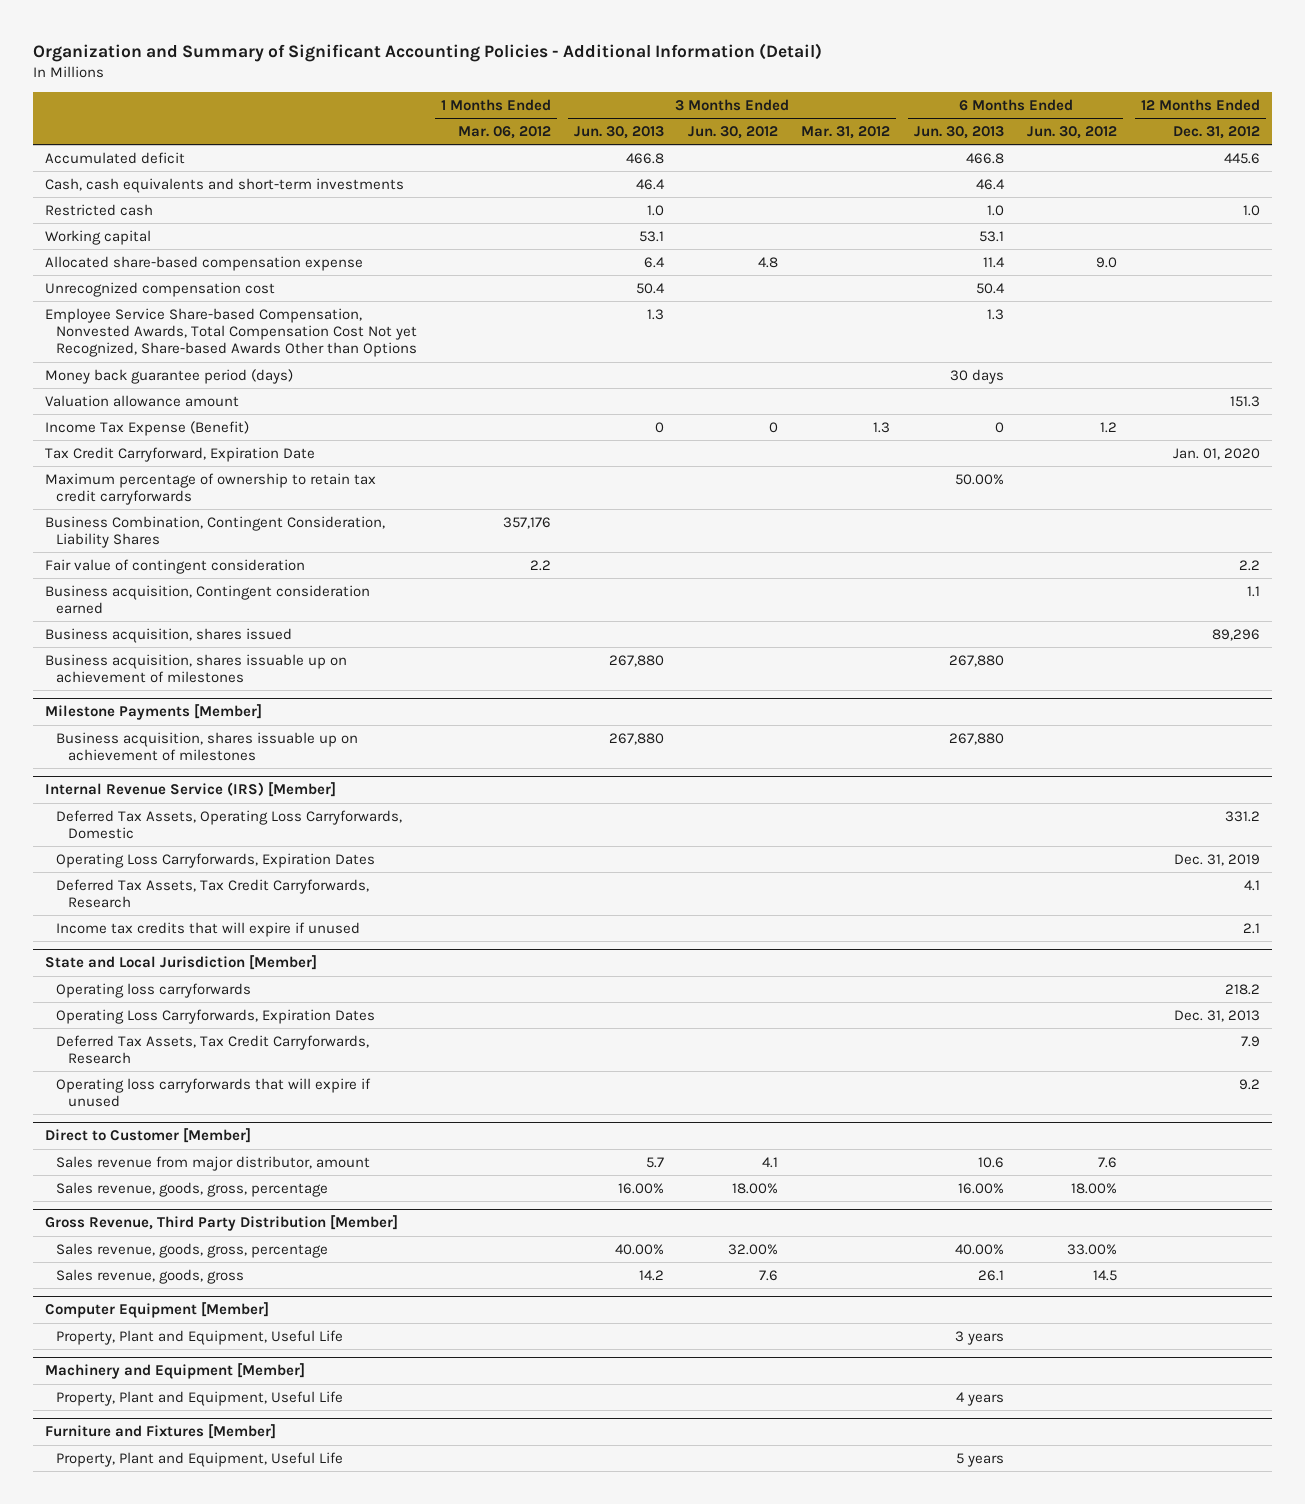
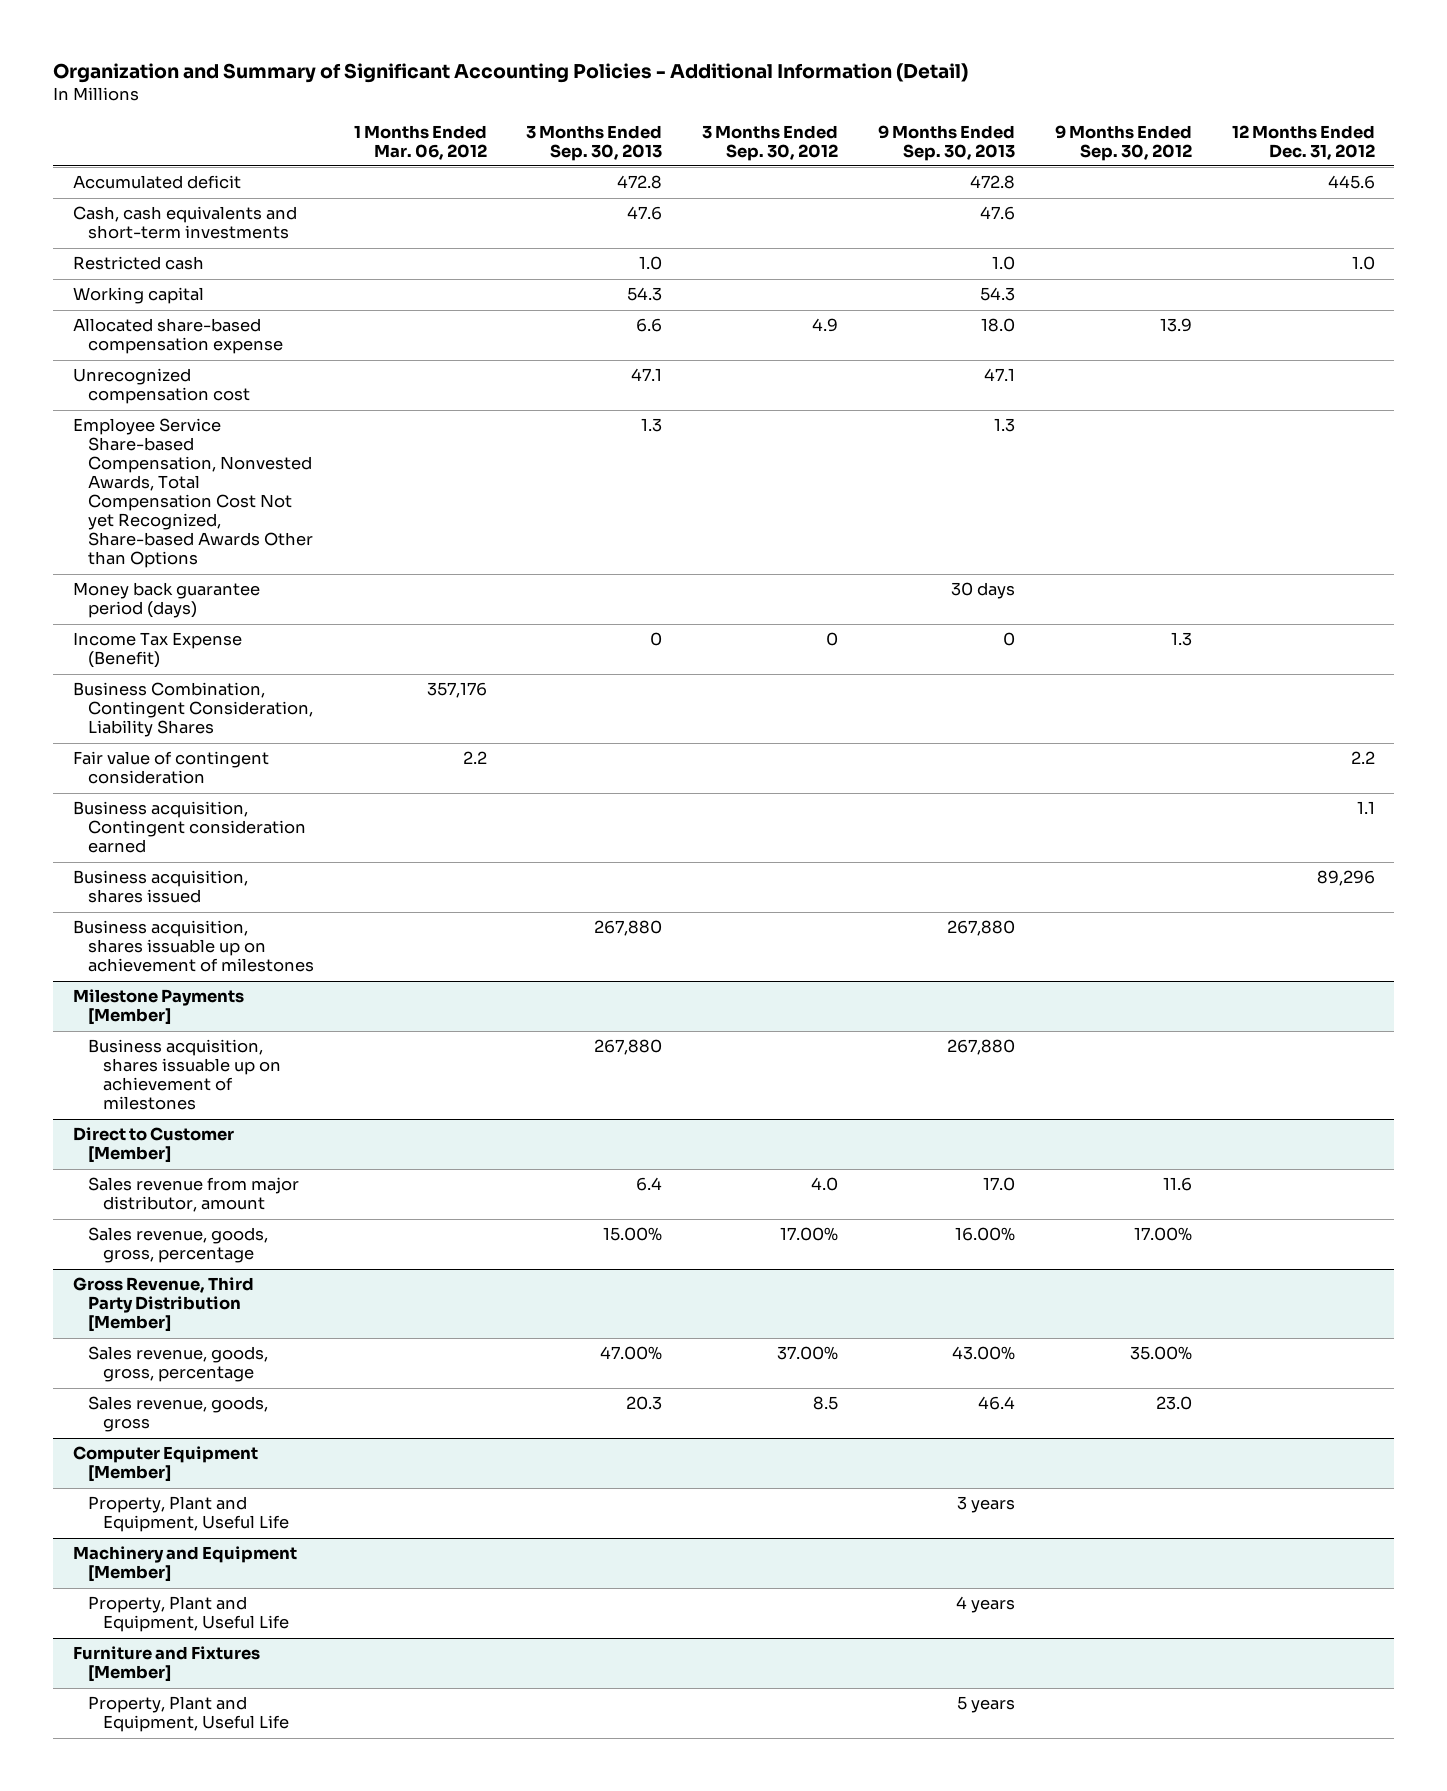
- | 1 Months Ended Mar. 06, 2012 | 3 Months Ended Jun. 30, 2013 | 3 Months Ended Jun. 30, 2012 | 3 Months Ended Mar. 31, 2012 | 6 Months Ended Jun. 30, 2013 | 6 Months Ended Jun. 30, 2012 | 12 Months Ended Dec. 31, 2012
+ | 1 Months Ended Mar. 06, 2012 | 3 Months Ended Sep. 30, 2013 | 3 Months Ended Sep. 30, 2012 | 9 Months Ended Sep. 30, 2013 | 9 Months Ended Sep. 30, 2012 | 12 Months Ended Dec. 31, 2012
- Valuation allowance amount | | | | | | | 151.3
- Tax Credit Carryforward, Expiration Date | | | | | | | Jan. 01, 2020
- Maximum percentage of ownership to retain tax credit carryforwards | | | | | 50.00% | |
- Internal Revenue Service (IRS) [Member]
- Deferred Tax Assets, Operating Loss Carryforwards, Domestic | | | | | | | 331.2
- Operating Loss Carryforwards, Expiration Dates | | | | | | | Dec. 31, 2019
- Deferred Tax Assets, Tax Credit Carryforwards, Research | | | | | | | 4.1
- Income tax credits that will expire if unused | | | | | | | 2.1
- State and Local Jurisdiction [Member]
- Operating loss carryforwards | | | | | | | 218.2
- Operating Loss Carryforwards, Expiration Dates | | | | | | | Dec. 31, 2013
- Deferred Tax Assets, Tax Credit Carryforwards, Research | | | | | | | 7.9
- Operating loss carryforwards that will expire if unused | | | | | | | 9.2

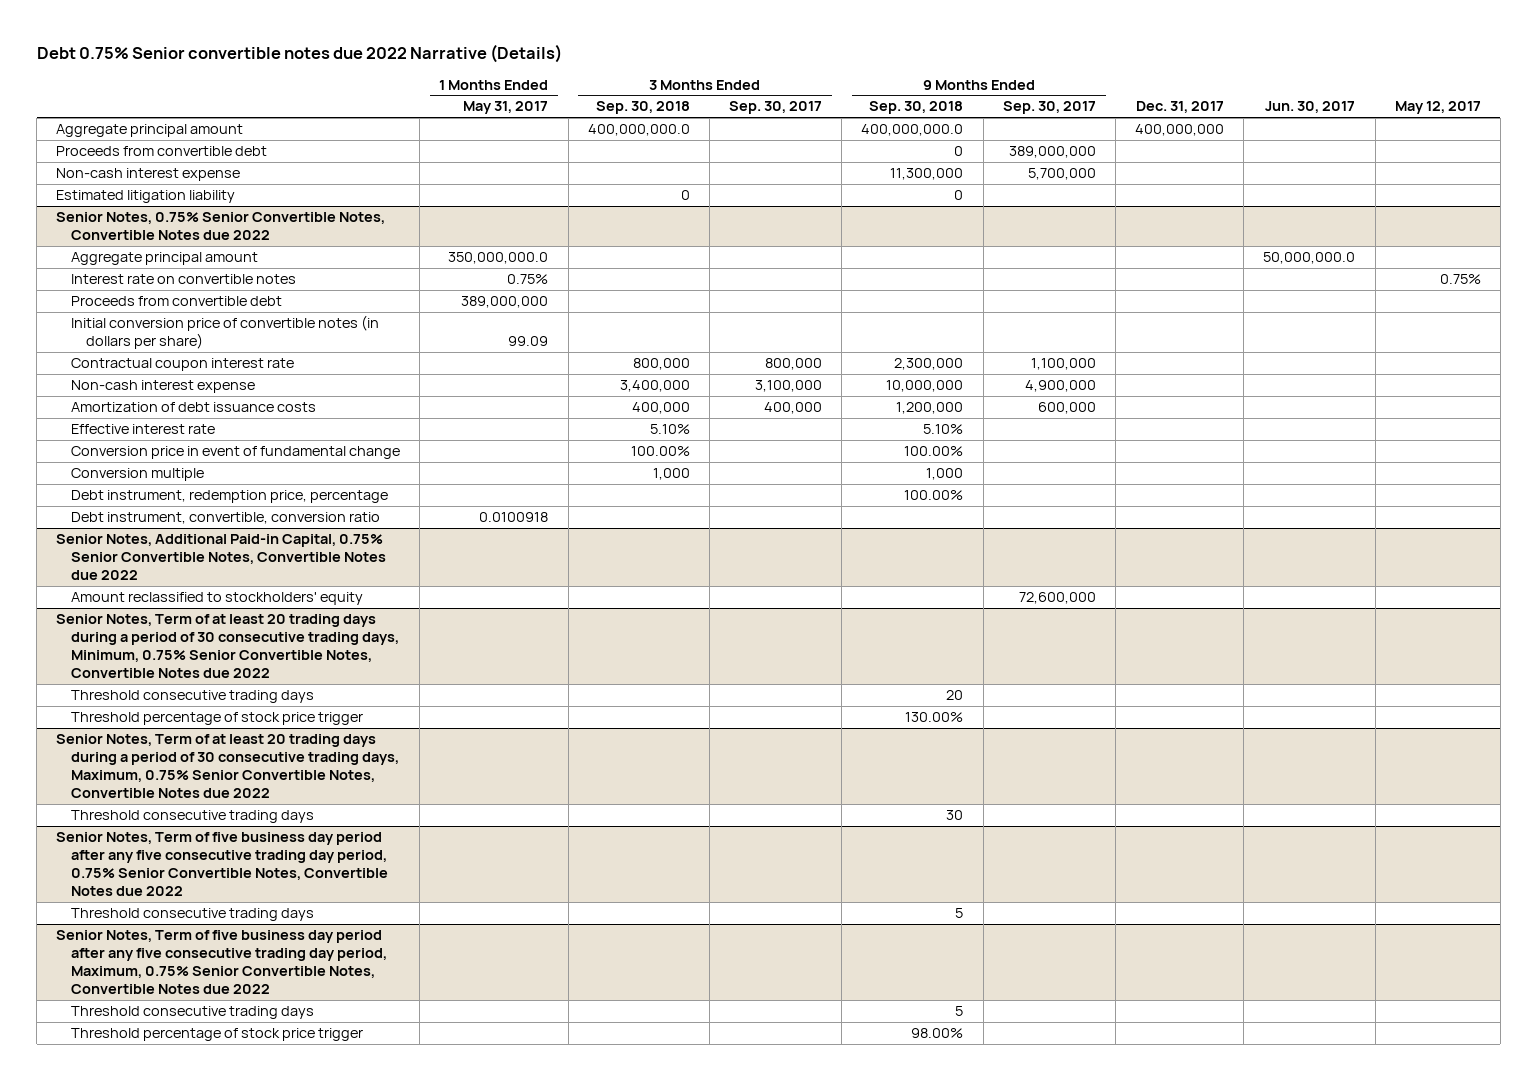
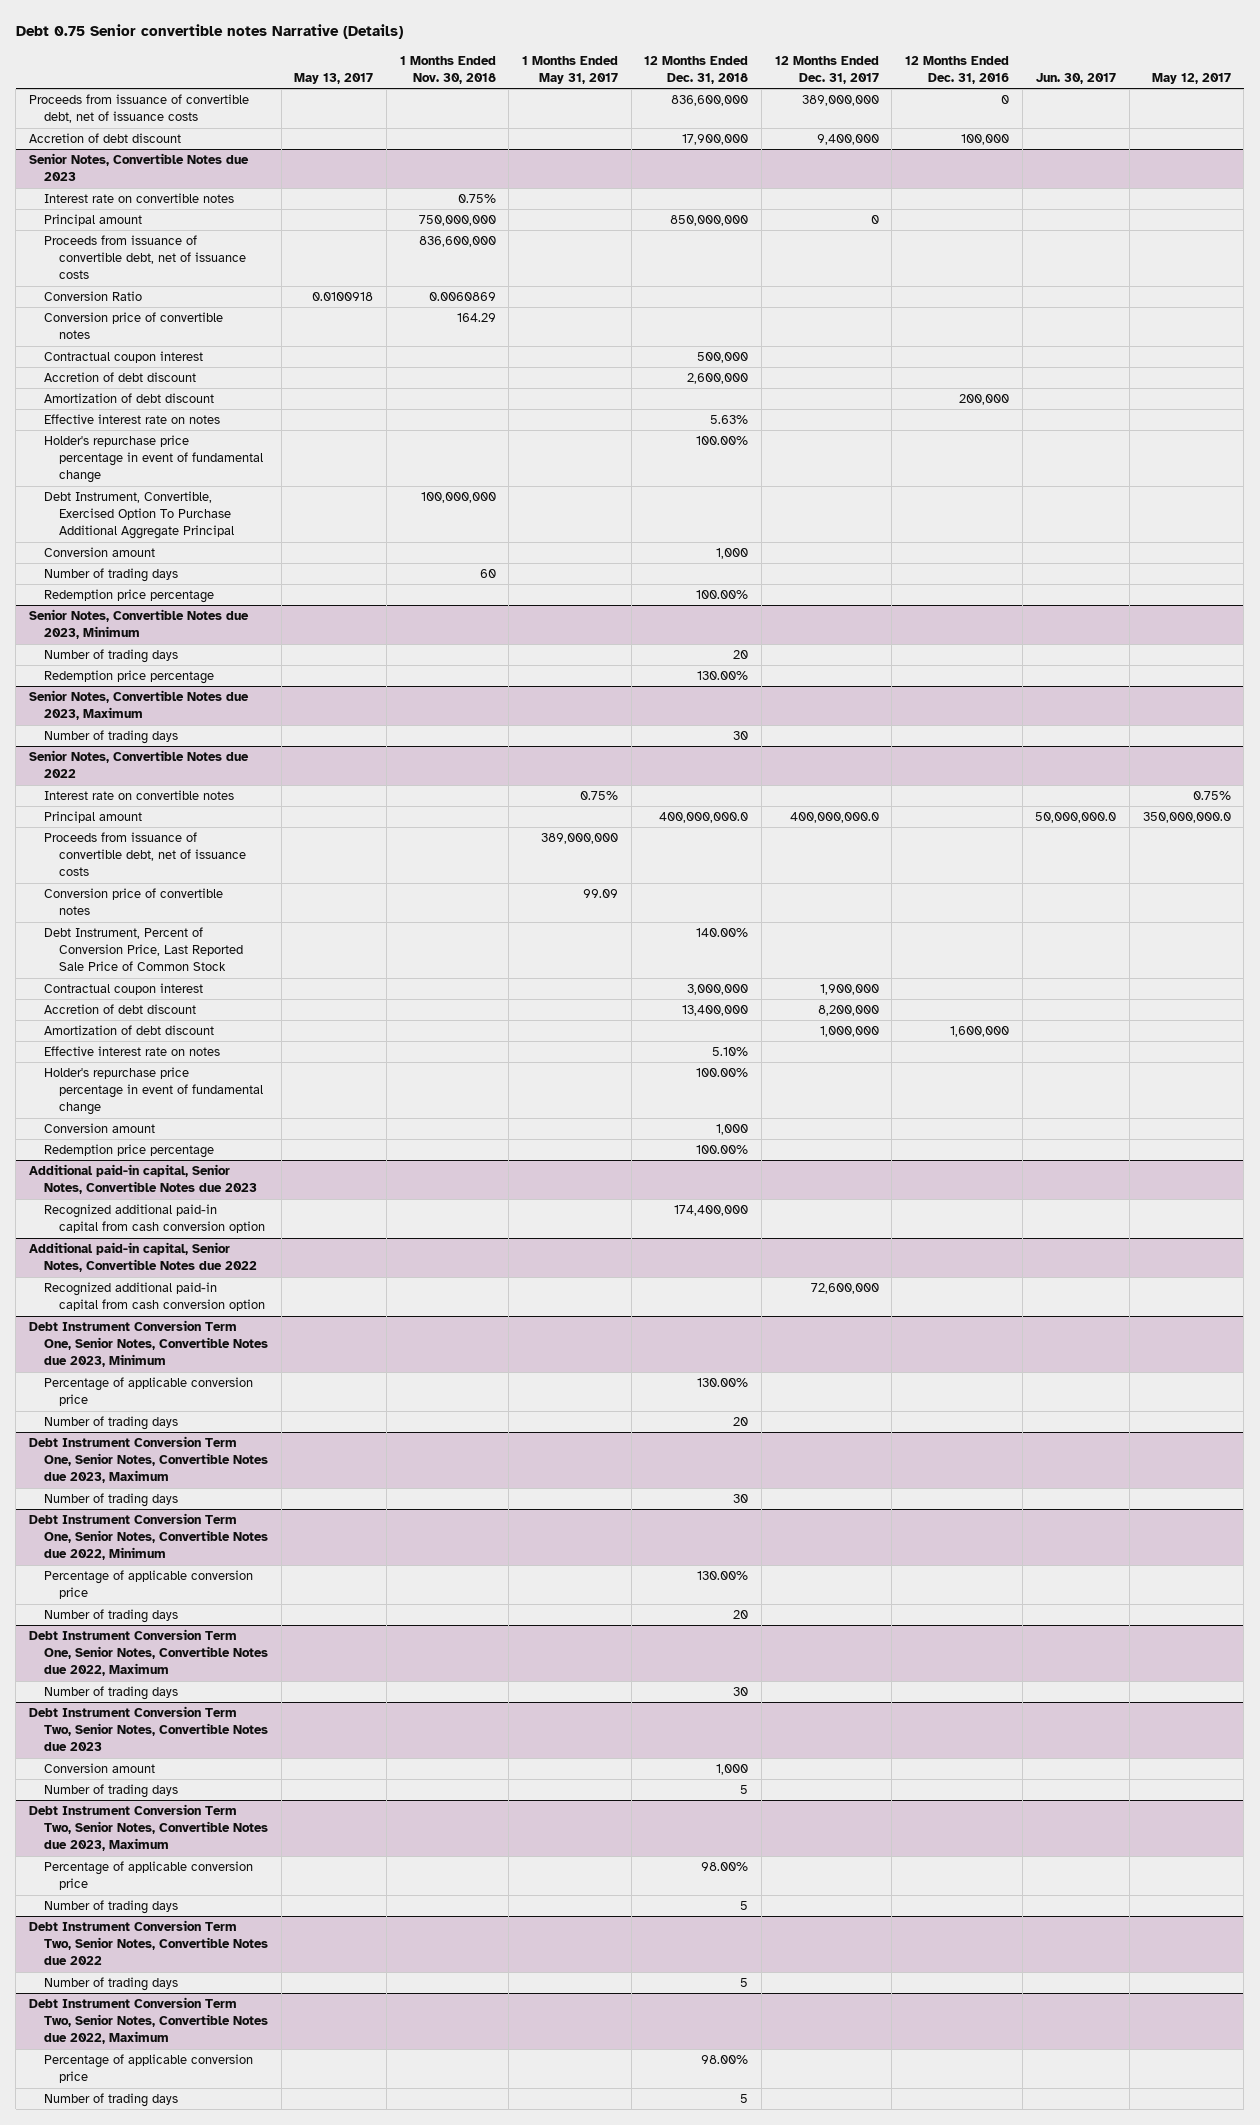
- Debt 0.75% Senior convertible notes due 2022 Narrative (Details)
+ Debt 0.75 Senior convertible notes Narrative (Details)
- | 1 Months Ended May 31, 2017 | 3 Months Ended Sep. 30, 2018 | 3 Months Ended Sep. 30, 2017 | 9 Months Ended Sep. 30, 2018 | 9 Months Ended Sep. 30, 2017 | Dec. 31, 2017 | Jun. 30, 2017 | May 12, 2017
+ | May 13, 2017 | 1 Months Ended Nov. 30, 2018 | 1 Months Ended May 31, 2017 | 12 Months Ended Dec. 31, 2018 | 12 Months Ended Dec. 31, 2017 | 12 Months Ended Dec. 31, 2016 | Jun. 30, 2017 | May 12, 2017
- Aggregate principal amount | | 400,000,000.0 | | 400,000,000.0 | | 400,000,000 | |
- Proceeds from convertible debt | | | | 0 | 389,000,000 | | |
- Non-cash interest expense | | | | 11,300,000 | 5,700,000 | | |
- Estimated litigation liability | | 0 | | 0 | | | |
- Senior Notes, 0.75% Senior Convertible Notes, Convertible Notes due 2022
- Aggregate principal amount | 350,000,000.0 | | | | | | 50,000,000.0 |
+ Proceeds from issuance of convertible debt, net of issuance costs | | | | 836,600,000 | 389,000,000 | 0 | |
+ Accretion of debt discount | | | | 17,900,000 | 9,400,000 | 100,000 | |
+ Senior Notes, Convertible Notes due 2023
+ Interest rate on convertible notes | | 0.75% | | | | | |
+ Principal amount | | 750,000,000 | | 850,000,000 | 0 | | |
+ Proceeds from issuance of convertible debt, net of issuance costs | | 836,600,000 | | | | | |
+ Conversion Ratio | 0.0100918 | 0.0060869 | | | | | |
+ Conversion price of convertible notes | | 164.29 | | | | | |
+ Contractual coupon interest | | | | 500,000 | | | |
+ Accretion of debt discount | | | | 2,600,000 | | | |
+ Amortization of debt discount | | | | | | 200,000 | |
+ Effective interest rate on notes | | | | 5.63% | | | |
+ Holder's repurchase price percentage in event of fundamental change | | | | 100.00% | | | |
+ Debt Instrument, Convertible, Exercised Option To Purchase Additional Aggregate Principal | | 100,000,000 | | | | | |
+ Conversion amount | | | | 1,000 | | | |
+ Number of trading days | | 60 | | | | | |
+ Redemption price percentage | | | | 100.00% | | | |
+ Senior Notes, Convertible Notes due 2023, Minimum
+ Number of trading days | | | | 20 | | | |
+ Redemption price percentage | | | | 130.00% | | | |
+ Senior Notes, Convertible Notes due 2023, Maximum
+ Number of trading days | | | | 30 | | | |
+ Senior Notes, Convertible Notes due 2022
- Proceeds from convertible debt | 389,000,000 | | | | | | |
- Initial conversion price of convertible notes (in dollars per share) | 99.09 | | | | | | |
- Contractual coupon interest rate | | 800,000 | 800,000 | 2,300,000 | 1,100,000 | | |
- Non-cash interest expense | | 3,400,000 | 3,100,000 | 10,000,000 | 4,900,000 | | |
- Amortization of debt issuance costs | | 400,000 | 400,000 | 1,200,000 | 600,000 | | |
- Effective interest rate | | 5.10% | | 5.10% | | | |
- Conversion price in event of fundamental change | | 100.00% | | 100.00% | | | |
- Conversion multiple | | 1,000 | | 1,000 | | | |
- Debt instrument, redemption price, percentage | | | | 100.00% | | | |
- Debt instrument, convertible, conversion ratio | 0.0100918 | | | | | | |
- Senior Notes, Additional Paid-in Capital, 0.75% Senior Convertible Notes, Convertible Notes due 2022
- Amount reclassified to stockholders' equity | | | | | 72,600,000 | | |
- Senior Notes, Term of at least 20 trading days during a period of 30 consecutive trading days, Minimum, 0.75% Senior Convertible Notes, Convertible Notes due 2022
- Threshold consecutive trading days | | | | 20 | | | |
- Threshold percentage of stock price trigger | | | | 130.00% | | | |
- Senior Notes, Term of at least 20 trading days during a period of 30 consecutive trading days, Maximum, 0.75% Senior Convertible Notes, Convertible Notes due 2022
- Threshold consecutive trading days | | | | 30 | | | |
- Senior Notes, Term of five business day period after any five consecutive trading day period, 0.75% Senior Convertible Notes, Convertible Notes due 2022
- Threshold consecutive trading days | | | | 5 | | | |
- Senior Notes, Term of five business day period after any five consecutive trading day period, Maximum, 0.75% Senior Convertible Notes, Convertible Notes due 2022
- Threshold consecutive trading days | | | | 5 | | | |
- Threshold percentage of stock price trigger | | | | 98.00% | | | |
+ Principal amount | | | | 400,000,000.0 | 400,000,000.0 | | 50,000,000.0 | 350,000,000.0
+ Proceeds from issuance of convertible debt, net of issuance costs | | | 389,000,000 | | | | |
+ Conversion price of convertible notes | | | 99.09 | | | | |
+ Debt Instrument, Percent of Conversion Price, Last Reported Sale Price of Common Stock | | | | 140.00% | | | |
+ Contractual coupon interest | | | | 3,000,000 | 1,900,000 | | |
+ Accretion of debt discount | | | | 13,400,000 | 8,200,000 | | |
+ Amortization of debt discount | | | | | 1,000,000 | 1,600,000 | |
+ Effective interest rate on notes | | | | 5.10% | | | |
+ Holder's repurchase price percentage in event of fundamental change | | | | 100.00% | | | |
+ Conversion amount | | | | 1,000 | | | |
+ Redemption price percentage | | | | 100.00% | | | |
+ Additional paid-in capital, Senior Notes, Convertible Notes due 2023
+ Recognized additional paid-in capital from cash conversion option | | | | 174,400,000 | | | |
+ Additional paid-in capital, Senior Notes, Convertible Notes due 2022
+ Recognized additional paid-in capital from cash conversion option | | | | | 72,600,000 | | |
+ Debt Instrument Conversion Term One, Senior Notes, Convertible Notes due 2023, Minimum
+ Percentage of applicable conversion price | | | | 130.00% | | | |
+ Number of trading days | | | | 20 | | | |
+ Debt Instrument Conversion Term One, Senior Notes, Convertible Notes due 2023, Maximum
+ Number of trading days | | | | 30 | | | |
+ Debt Instrument Conversion Term One, Senior Notes, Convertible Notes due 2022, Minimum
+ Percentage of applicable conversion price | | | | 130.00% | | | |
+ Number of trading days | | | | 20 | | | |
+ Debt Instrument Conversion Term One, Senior Notes, Convertible Notes due 2022, Maximum
+ Number of trading days | | | | 30 | | | |
+ Debt Instrument Conversion Term Two, Senior Notes, Convertible Notes due 2023
+ Conversion amount | | | | 1,000 | | | |
+ Number of trading days | | | | 5 | | | |
+ Debt Instrument Conversion Term Two, Senior Notes, Convertible Notes due 2023, Maximum
+ Percentage of applicable conversion price | | | | 98.00% | | | |
+ Number of trading days | | | | 5 | | | |
+ Debt Instrument Conversion Term Two, Senior Notes, Convertible Notes due 2022
+ Number of trading days | | | | 5 | | | |
+ Debt Instrument Conversion Term Two, Senior Notes, Convertible Notes due 2022, Maximum
+ Percentage of applicable conversion price | | | | 98.00% | | | |
+ Number of trading days | | | | 5 | | | |

